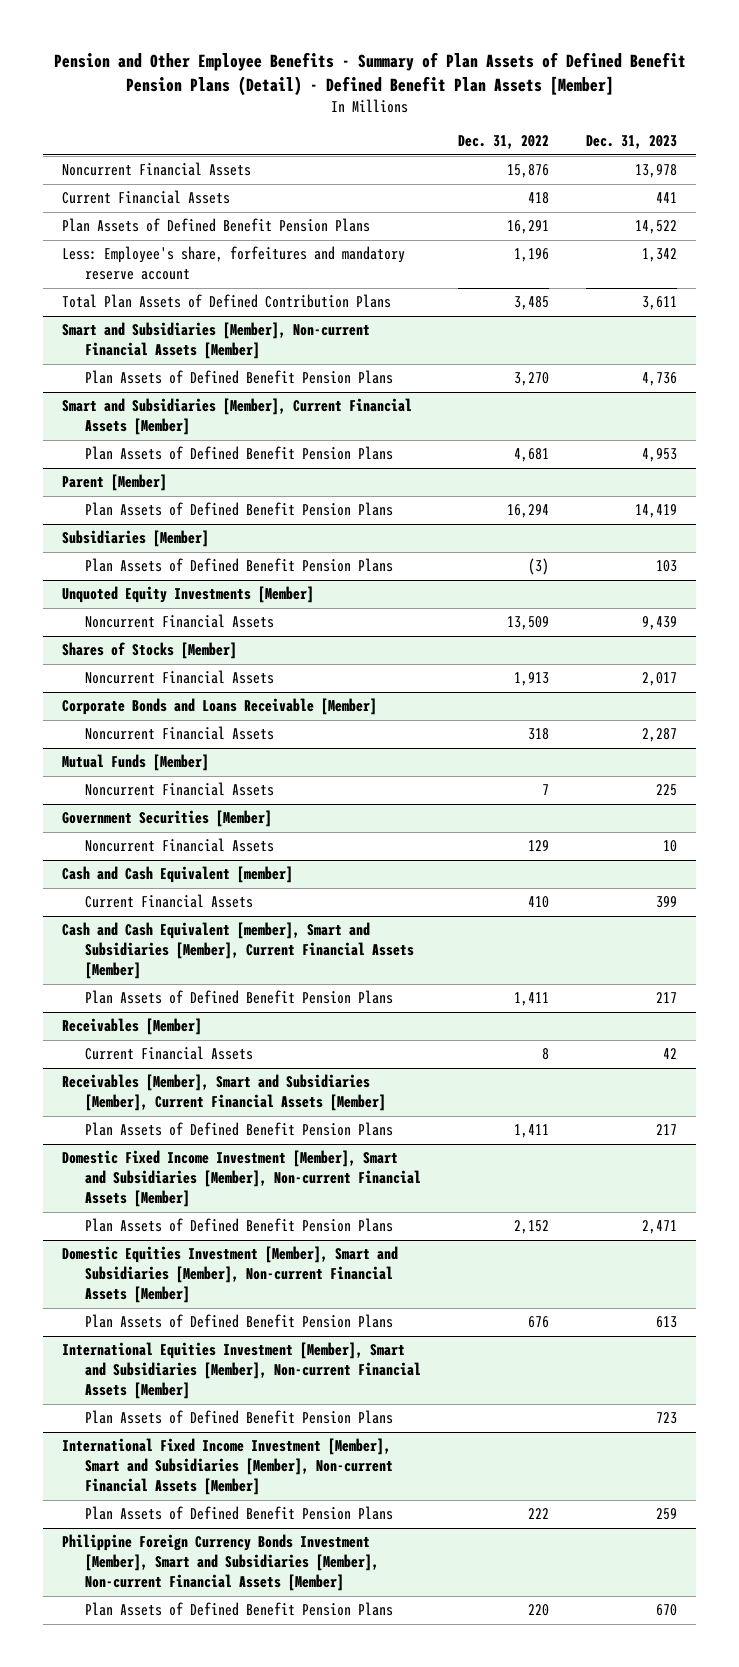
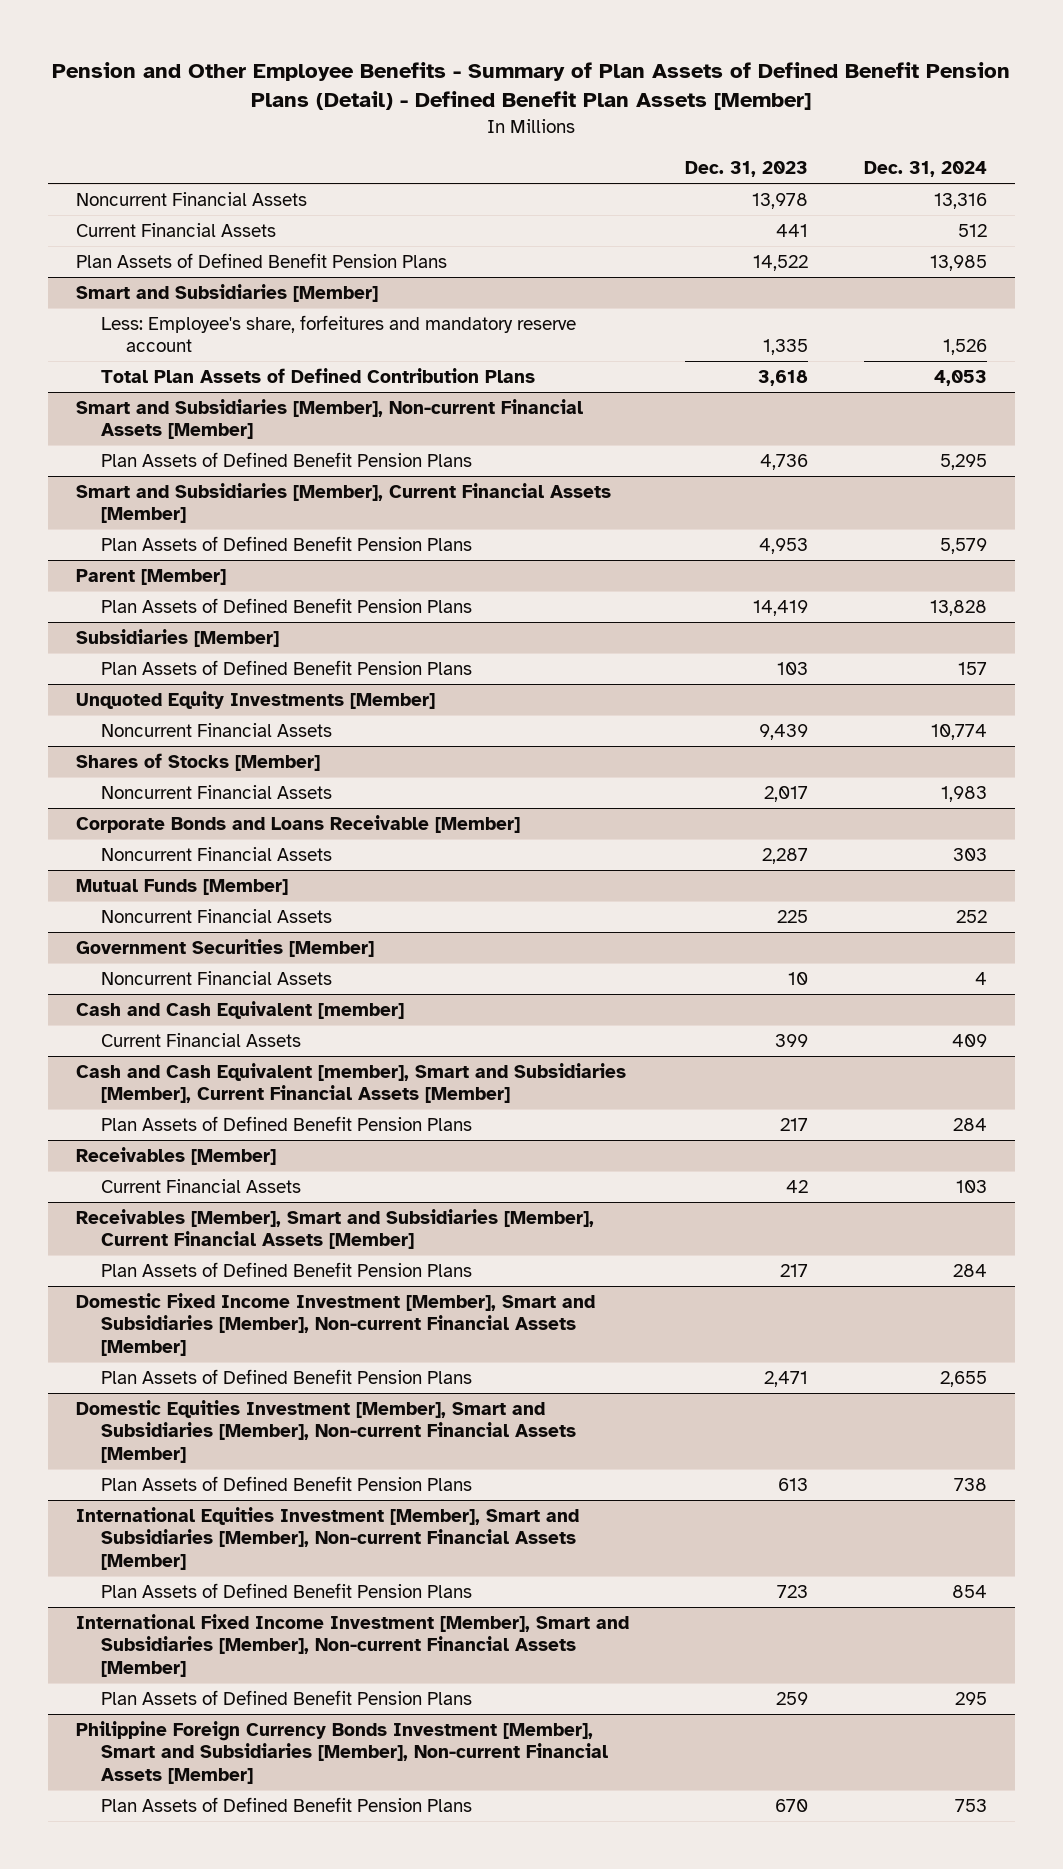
- | Dec. 31, 2022 | Dec. 31, 2023
+ | Dec. 31, 2023 | Dec. 31, 2024
- Less: Employee's share, forfeitures and mandatory reserve account | 1,196 | 1,342
- Total Plan Assets of Defined Contribution Plans | 3,485 | 3,611
+ Smart and Subsidiaries [Member]
+ Less: Employee's share, forfeitures and mandatory reserve account | 1,335 | 1,526
+ Total Plan Assets of Defined Contribution Plans | 3,618 | 4,053

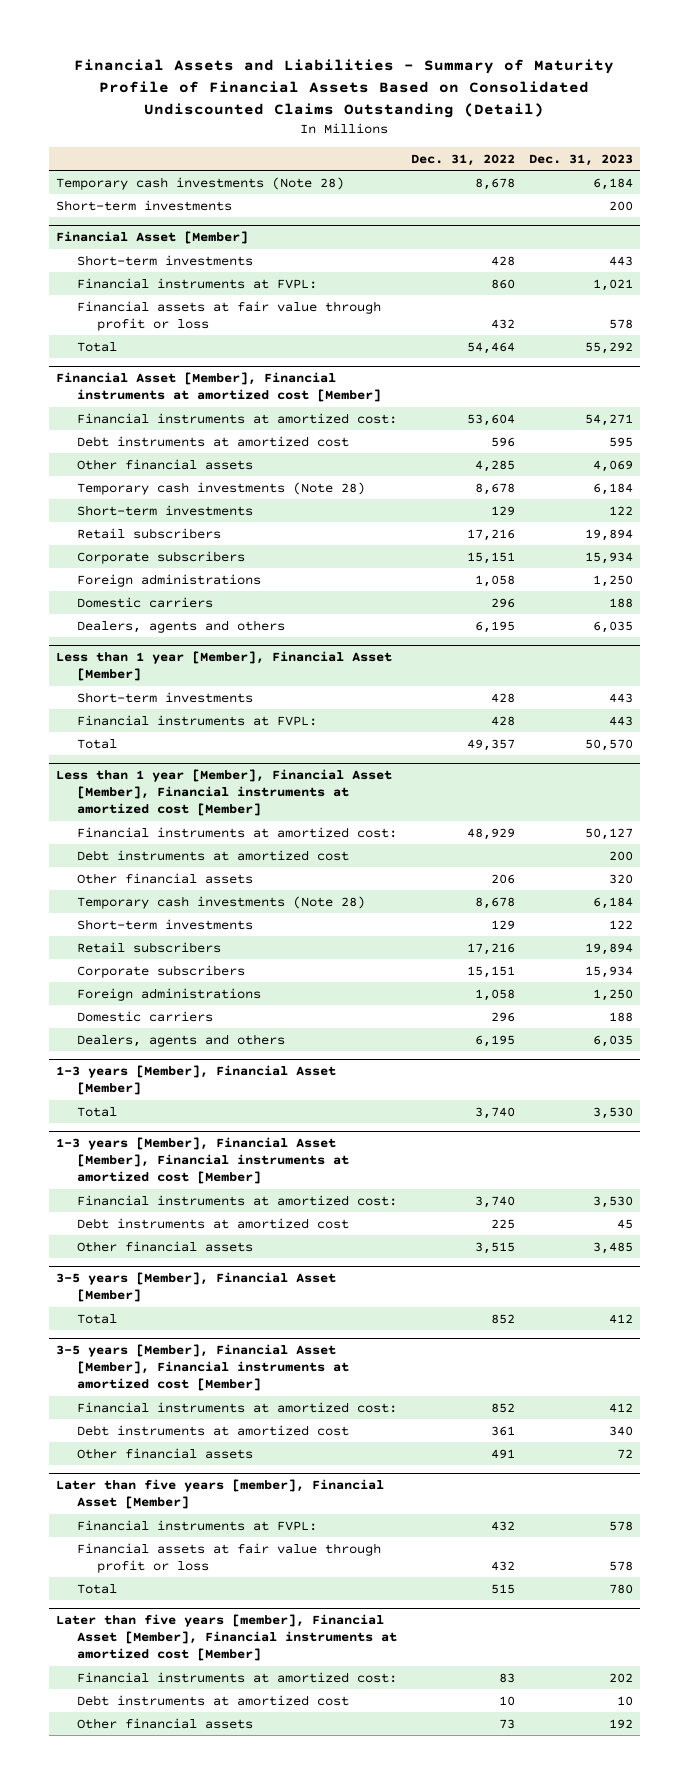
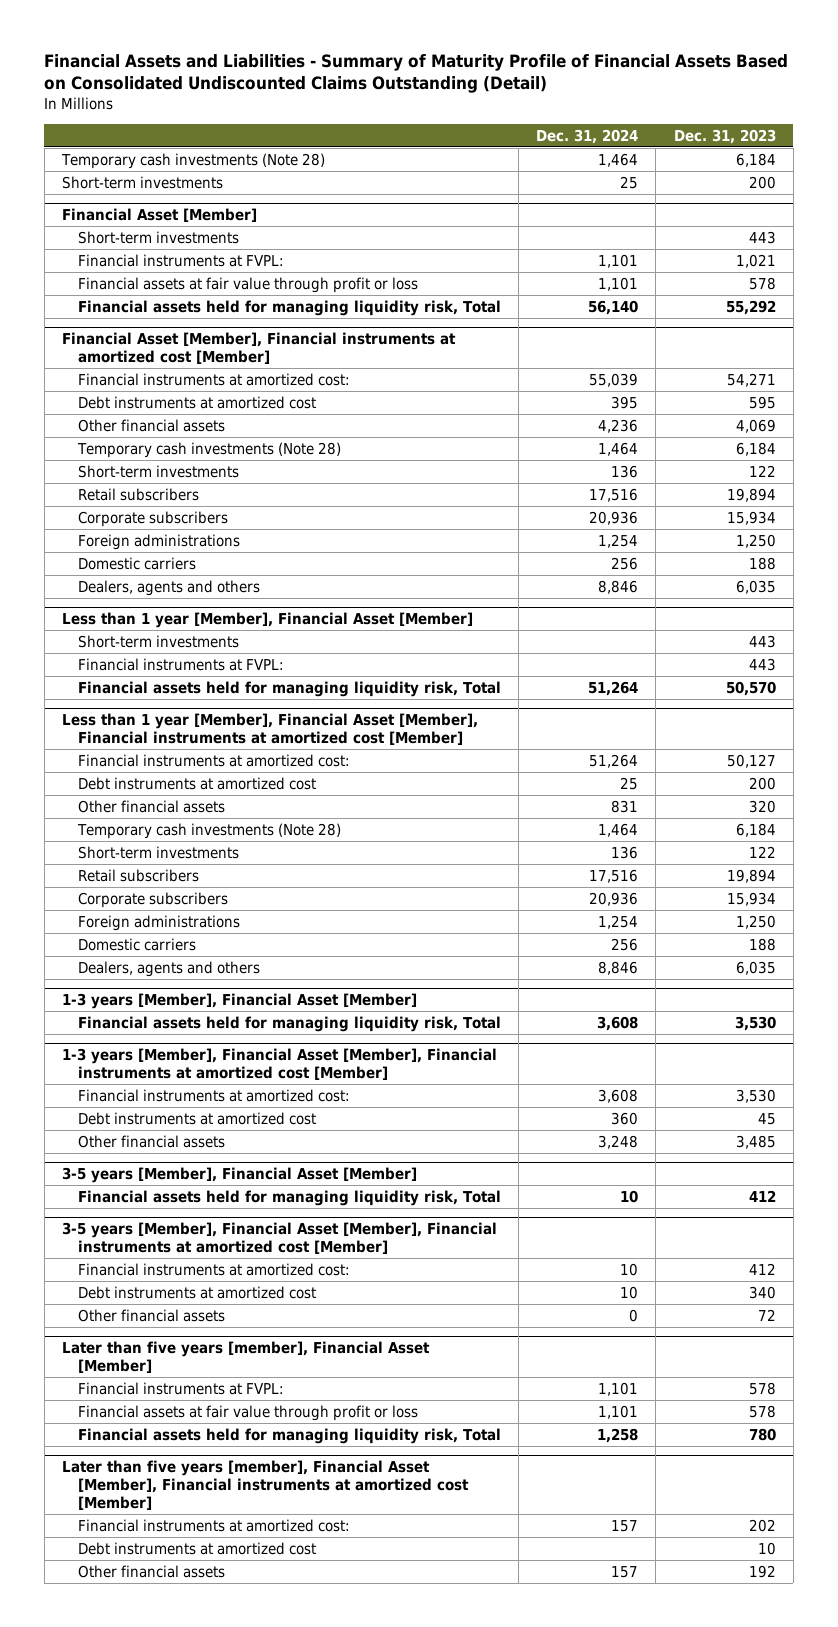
- | Dec. 31, 2022 | Dec. 31, 2023
+ | Dec. 31, 2024 | Dec. 31, 2023
@ Financial Asset [Member]
- Total | 54,464 | 55,292
+ Financial assets held for managing liquidity risk, Total | 56,140 | 55,292
@ Less than 1 year [Member], Financial Asset [Member]
- Total | 49,357 | 50,570
+ Financial assets held for managing liquidity risk, Total | 51,264 | 50,570
@ 1-3 years [Member], Financial Asset [Member]
- Total | 3,740 | 3,530
+ Financial assets held for managing liquidity risk, Total | 3,608 | 3,530
@ 3-5 years [Member], Financial Asset [Member]
- Total | 852 | 412
+ Financial assets held for managing liquidity risk, Total | 10 | 412
@ Later than five years [member], Financial Asset [Member]
- Total | 515 | 780
+ Financial assets held for managing liquidity risk, Total | 1,258 | 780

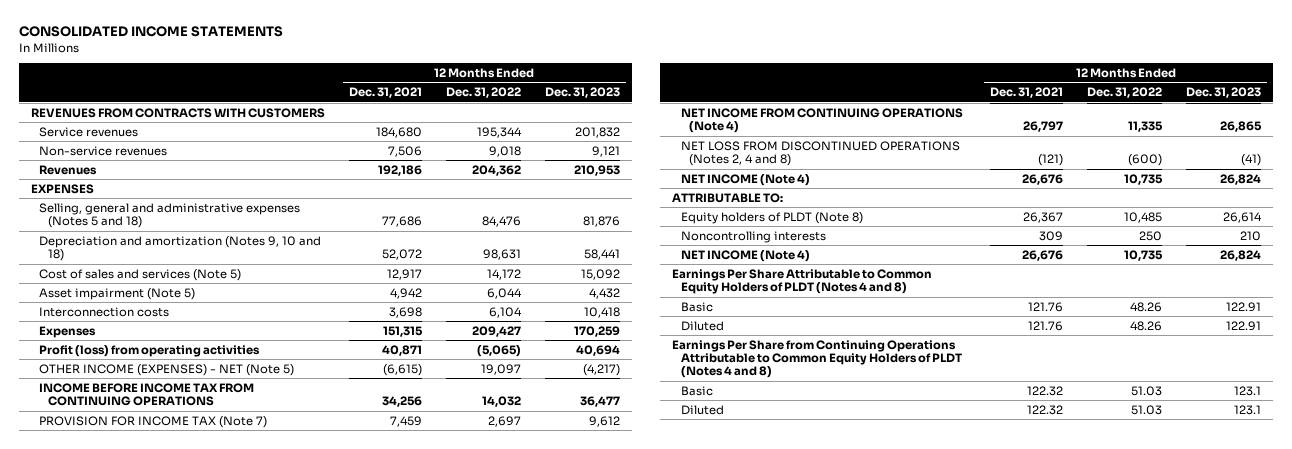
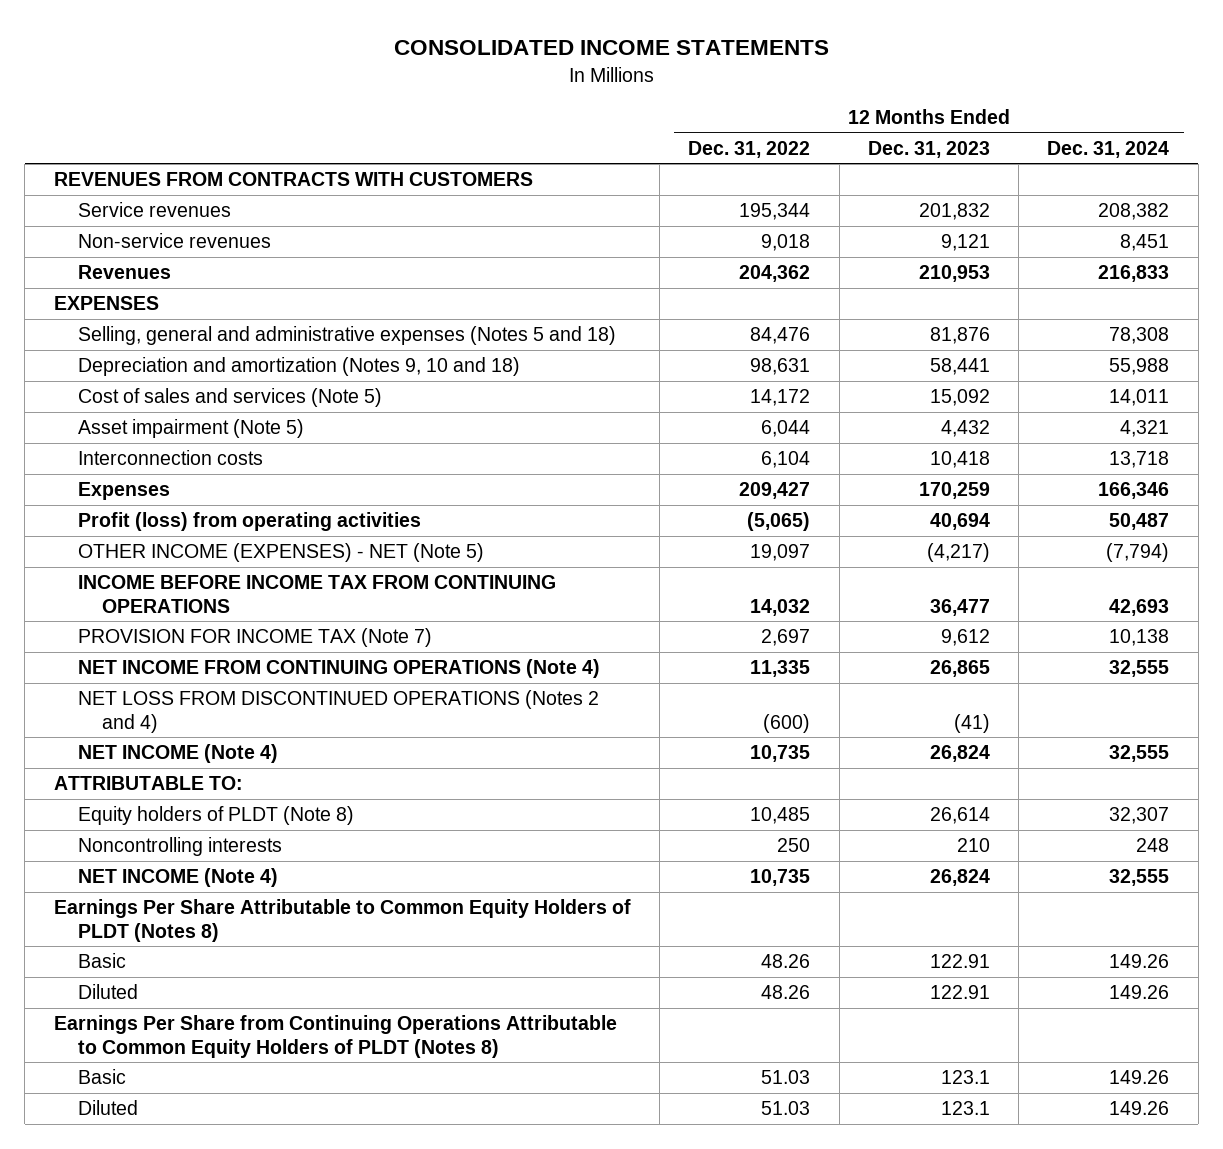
- | 12 Months Ended Dec. 31, 2021 | 12 Months Ended Dec. 31, 2022 | 12 Months Ended Dec. 31, 2023
+ | 12 Months Ended Dec. 31, 2022 | 12 Months Ended Dec. 31, 2023 | 12 Months Ended Dec. 31, 2024
- NET LOSS FROM DISCONTINUED OPERATIONS (Notes 2, 4 and 8) | (121) | (600) | (41)
+ NET LOSS FROM DISCONTINUED OPERATIONS (Notes 2 and 4) | (600) | (41) |
- Earnings Per Share Attributable to Common Equity Holders of PLDT (Notes 4 and 8)
+ Earnings Per Share Attributable to Common Equity Holders of PLDT (Notes 8)
- Earnings Per Share from Continuing Operations Attributable to Common Equity Holders of PLDT (Notes 4 and 8)
+ Earnings Per Share from Continuing Operations Attributable to Common Equity Holders of PLDT (Notes 8)

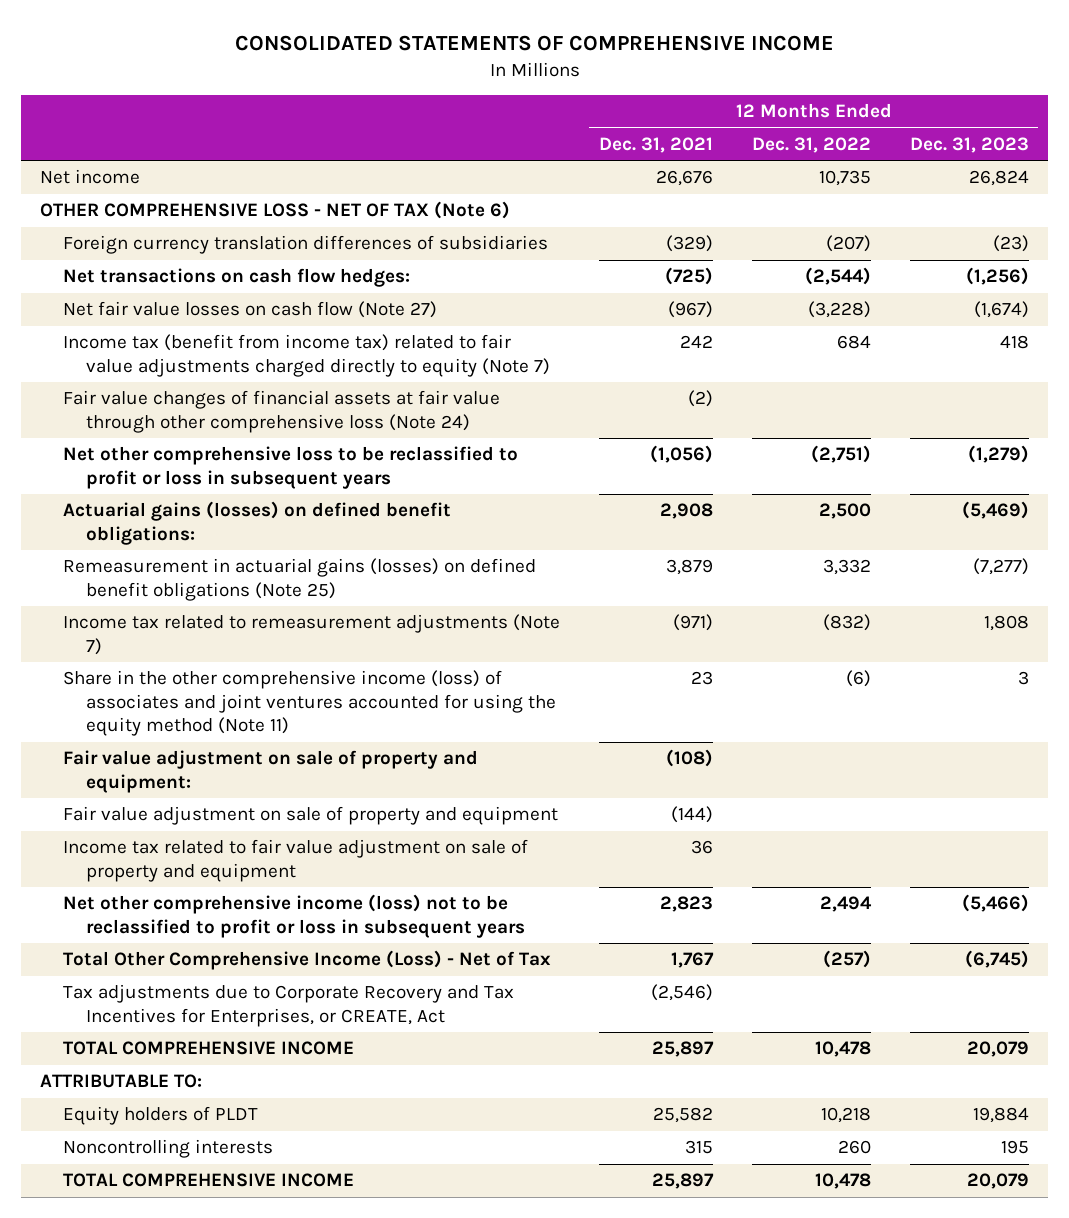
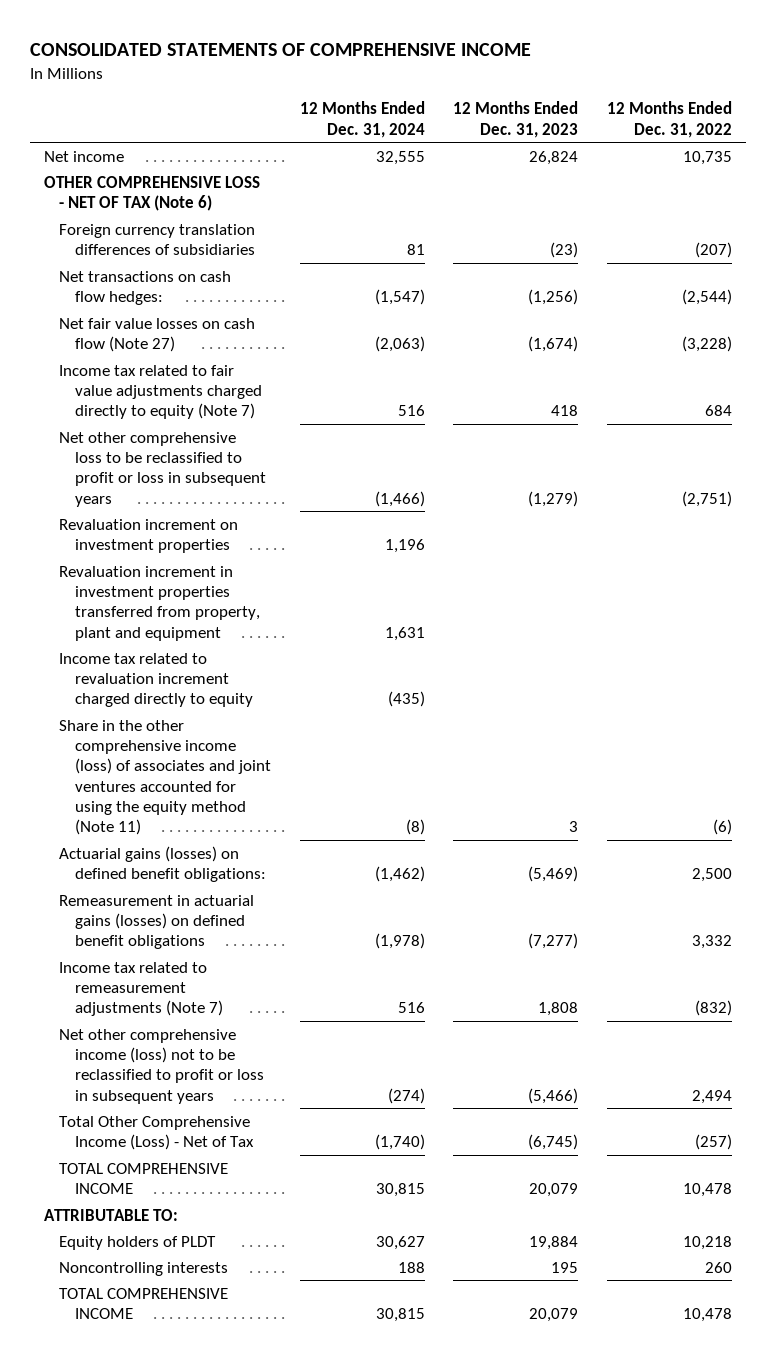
- | 12 Months Ended Dec. 31, 2021 | 12 Months Ended Dec. 31, 2022 | 12 Months Ended Dec. 31, 2023
+ | 12 Months Ended Dec. 31, 2024 | 12 Months Ended Dec. 31, 2023 | 12 Months Ended Dec. 31, 2022
- Income tax (benefit from income tax) related to fair value adjustments charged directly to equity (Note 7) | 242 | 684 | 418
- Fair value changes of financial assets at fair value through other comprehensive loss (Note 24) | (2) | |
+ Income tax related to fair value adjustments charged directly to equity (Note 7) | 516 | 418 | 684
+ Revaluation increment on investment properties | 1,196 | |
+ Revaluation increment in investment properties transferred from property, plant and equipment | 1,631 | |
+ Income tax related to revaluation increment charged directly to equity | (435) | |
moved up: Share in the other comprehensive income (loss) of associates and joint ventures accounted for using the equity method (Note 11) | (8) | 3 | (6)
- Remeasurement in actuarial gains (losses) on defined benefit obligations (Note 25) | 3,879 | 3,332 | (7,277)
+ Remeasurement in actuarial gains (losses) on defined benefit obligations | (1,978) | (7,277) | 3,332
- Fair value adjustment on sale of property and equipment: | (108) | |
- Fair value adjustment on sale of property and equipment | (144) | |
- Income tax related to fair value adjustment on sale of property and equipment | 36 | |
- Tax adjustments due to Corporate Recovery and Tax Incentives for Enterprises, or CREATE, Act | (2,546) | |

